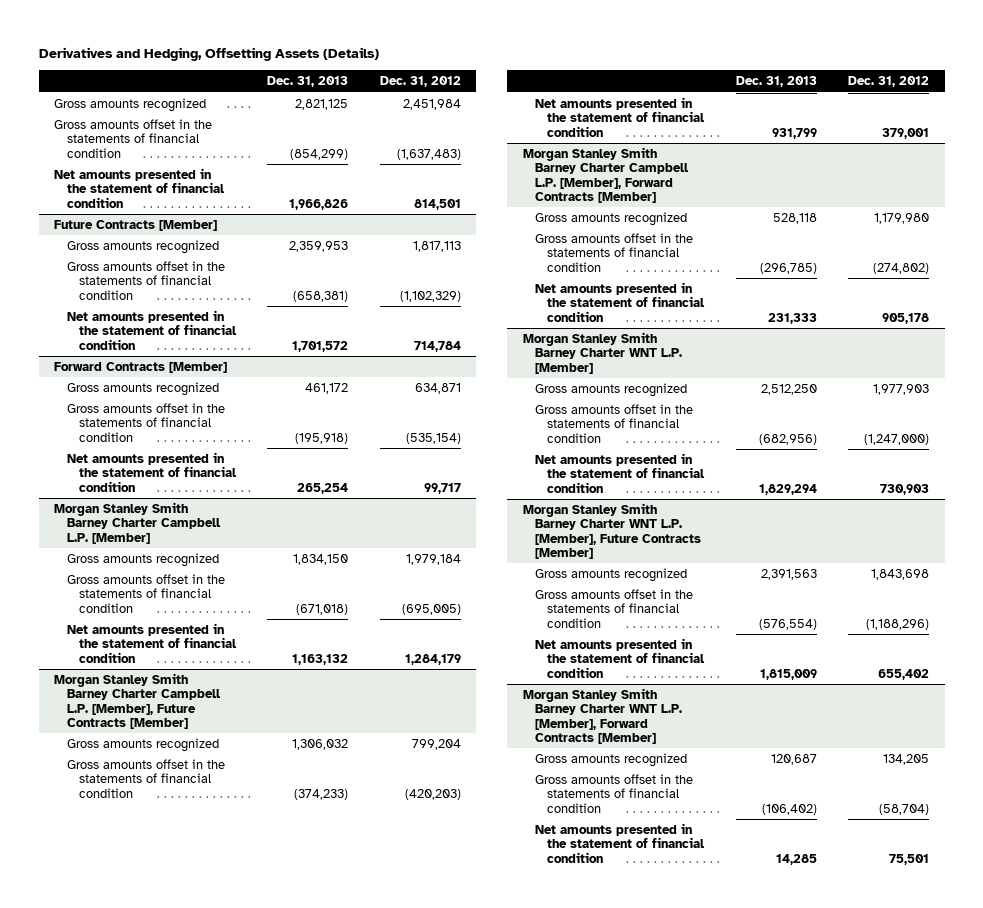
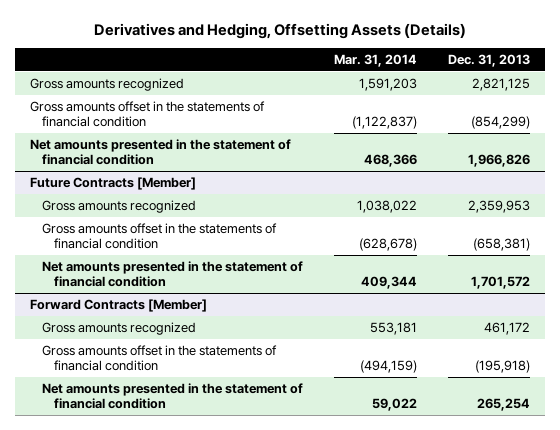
- | Dec. 31, 2013 | Dec. 31, 2012
+ | Mar. 31, 2014 | Dec. 31, 2013
- Morgan Stanley Smith Barney Charter Campbell L.P. [Member]
- Gross amounts recognized | 1,834,150 | 1,979,184
- Gross amounts offset in the statements of financial condition | (671,018) | (695,005)
- Net amounts presented in the statement of financial condition | 1,163,132 | 1,284,179
- Morgan Stanley Smith Barney Charter Campbell L.P. [Member], Future Contracts [Member]
- Gross amounts recognized | 1,306,032 | 799,204
- Gross amounts offset in the statements of financial condition | (374,233) | (420,203)
- Net amounts presented in the statement of financial condition | 931,799 | 379,001
- Morgan Stanley Smith Barney Charter Campbell L.P. [Member], Forward Contracts [Member]
- Gross amounts recognized | 528,118 | 1,179,980
- Gross amounts offset in the statements of financial condition | (296,785) | (274,802)
- Net amounts presented in the statement of financial condition | 231,333 | 905,178
- Morgan Stanley Smith Barney Charter WNT L.P. [Member]
- Gross amounts recognized | 2,512,250 | 1,977,903
- Gross amounts offset in the statements of financial condition | (682,956) | (1,247,000)
- Net amounts presented in the statement of financial condition | 1,829,294 | 730,903
- Morgan Stanley Smith Barney Charter WNT L.P. [Member], Future Contracts [Member]
- Gross amounts recognized | 2,391,563 | 1,843,698
- Gross amounts offset in the statements of financial condition | (576,554) | (1,188,296)
- Net amounts presented in the statement of financial condition | 1,815,009 | 655,402
- Morgan Stanley Smith Barney Charter WNT L.P. [Member], Forward Contracts [Member]
- Gross amounts recognized | 120,687 | 134,205
- Gross amounts offset in the statements of financial condition | (106,402) | (58,704)
- Net amounts presented in the statement of financial condition | 14,285 | 75,501

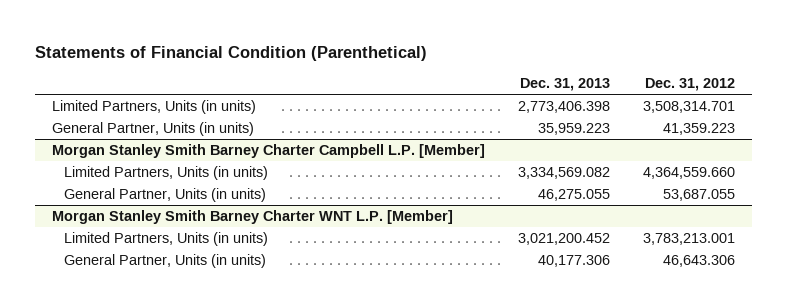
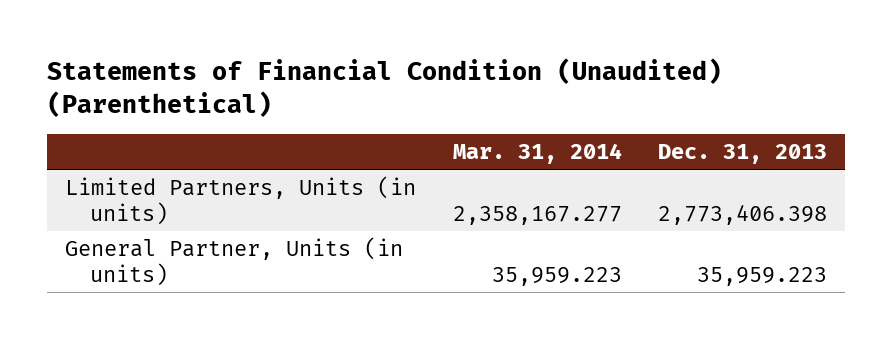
- Statements of Financial Condition (Parenthetical)
+ Statements of Financial Condition (Unaudited) (Parenthetical)
- | Dec. 31, 2013 | Dec. 31, 2012
+ | Mar. 31, 2014 | Dec. 31, 2013
- Morgan Stanley Smith Barney Charter Campbell L.P. [Member]
- Limited Partners, Units (in units) | 3,334,569.082 | 4,364,559.660
- General Partner, Units (in units) | 46,275.055 | 53,687.055
- Morgan Stanley Smith Barney Charter WNT L.P. [Member]
- Limited Partners, Units (in units) | 3,021,200.452 | 3,783,213.001
- General Partner, Units (in units) | 40,177.306 | 46,643.306

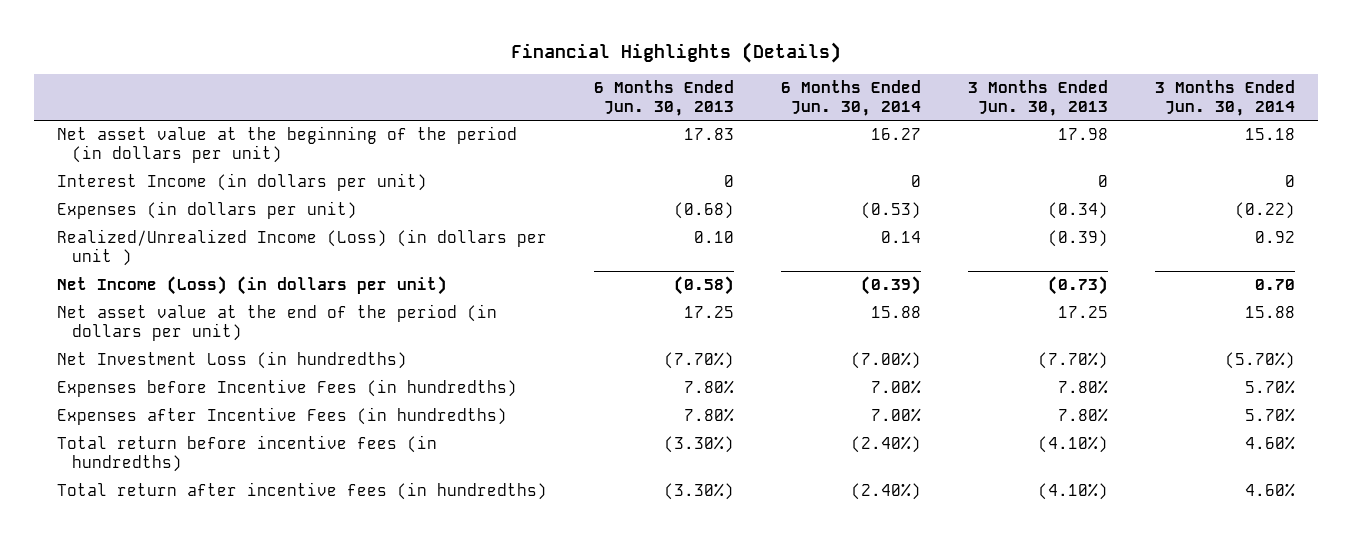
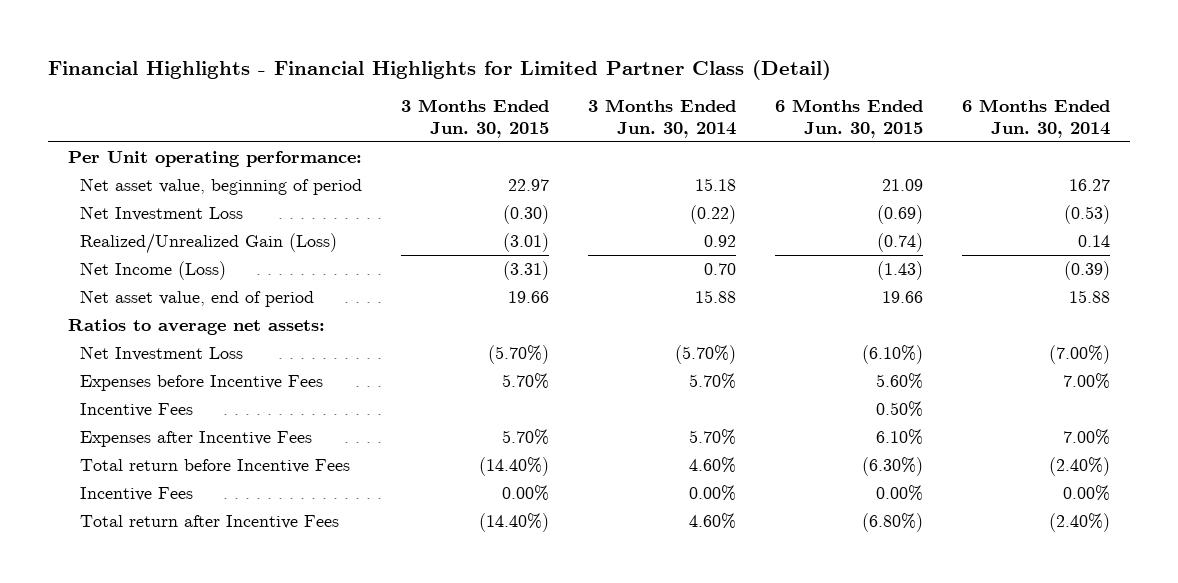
- Financial Highlights (Details)
+ Financial Highlights - Financial Highlights for Limited Partner Class (Detail)
- | 6 Months Ended Jun. 30, 2013 | 6 Months Ended Jun. 30, 2014 | 3 Months Ended Jun. 30, 2013 | 3 Months Ended Jun. 30, 2014
+ | 3 Months Ended Jun. 30, 2015 | 3 Months Ended Jun. 30, 2014 | 6 Months Ended Jun. 30, 2015 | 6 Months Ended Jun. 30, 2014
- Net asset value at the beginning of the period (in dollars per unit) | 17.83 | 16.27 | 17.98 | 15.18
- Interest Income (in dollars per unit) | 0 | 0 | 0 | 0
- Expenses (in dollars per unit) | (0.68) | (0.53) | (0.34) | (0.22)
- Realized/Unrealized Income (Loss) (in dollars per unit ) | 0.10 | 0.14 | (0.39) | 0.92
- Net Income (Loss) (in dollars per unit) | (0.58) | (0.39) | (0.73) | 0.70
- Net asset value at the end of the period (in dollars per unit) | 17.25 | 15.88 | 17.25 | 15.88
- Net Investment Loss (in hundredths) | (7.70%) | (7.00%) | (7.70%) | (5.70%)
- Expenses before Incentive Fees (in hundredths) | 7.80% | 7.00% | 7.80% | 5.70%
- Expenses after Incentive Fees (in hundredths) | 7.80% | 7.00% | 7.80% | 5.70%
- Total return before incentive fees (in hundredths) | (3.30%) | (2.40%) | (4.10%) | 4.60%
- Total return after incentive fees (in hundredths) | (3.30%) | (2.40%) | (4.10%) | 4.60%
+ Per Unit operating performance:
+ Net asset value, beginning of period | 22.97 | 15.18 | 21.09 | 16.27
+ Net Investment Loss | (0.30) | (0.22) | (0.69) | (0.53)
+ Realized/Unrealized Gain (Loss) | (3.01) | 0.92 | (0.74) | 0.14
+ Net Income (Loss) | (3.31) | 0.70 | (1.43) | (0.39)
+ Net asset value, end of period | 19.66 | 15.88 | 19.66 | 15.88
+ Ratios to average net assets:
+ Net Investment Loss | (5.70%) | (5.70%) | (6.10%) | (7.00%)
+ Expenses before Incentive Fees | 5.70% | 5.70% | 5.60% | 7.00%
+ Incentive Fees | | | 0.50% |
+ Expenses after Incentive Fees | 5.70% | 5.70% | 6.10% | 7.00%
+ Total return before Incentive Fees | (14.40%) | 4.60% | (6.30%) | (2.40%)
+ Incentive Fees | 0.00% | 0.00% | 0.00% | 0.00%
+ Total return after Incentive Fees | (14.40%) | 4.60% | (6.80%) | (2.40%)

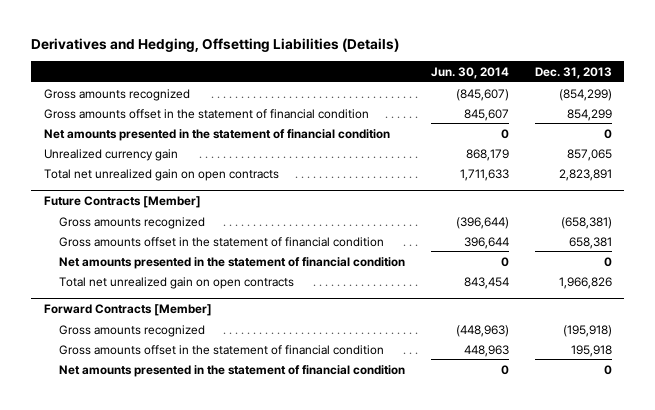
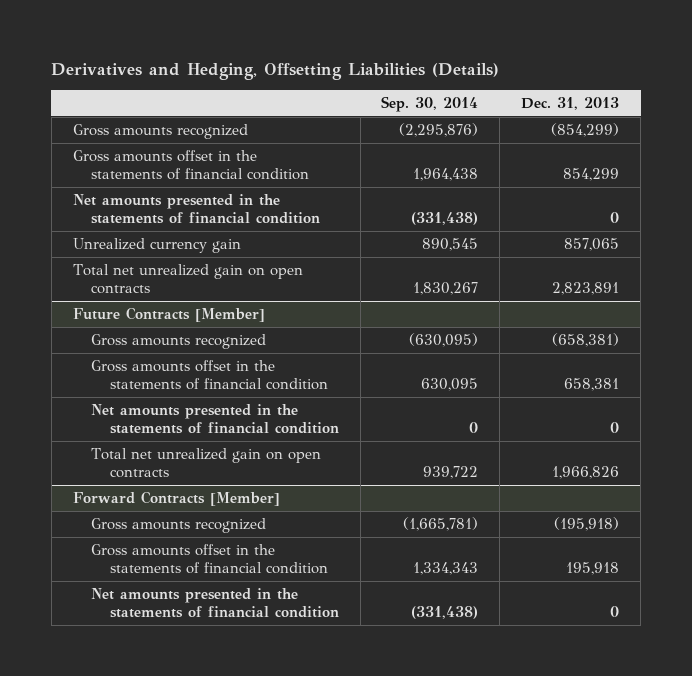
- | Jun. 30, 2014 | Dec. 31, 2013
+ | Sep. 30, 2014 | Dec. 31, 2013
- Gross amounts offset in the statement of financial condition | 845,607 | 854,299
- Net amounts presented in the statement of financial condition | 0 | 0
+ Gross amounts offset in the statements of financial condition | 1,964,438 | 854,299
+ Net amounts presented in the statements of financial condition | (331,438) | 0
@ Future Contracts [Member]
- Gross amounts offset in the statement of financial condition | 396,644 | 658,381
- Net amounts presented in the statement of financial condition | 0 | 0
+ Gross amounts offset in the statements of financial condition | 630,095 | 658,381
+ Net amounts presented in the statements of financial condition | 0 | 0
@ Forward Contracts [Member]
- Gross amounts offset in the statement of financial condition | 448,963 | 195,918
- Net amounts presented in the statement of financial condition | 0 | 0
+ Gross amounts offset in the statements of financial condition | 1,334,343 | 195,918
+ Net amounts presented in the statements of financial condition | (331,438) | 0

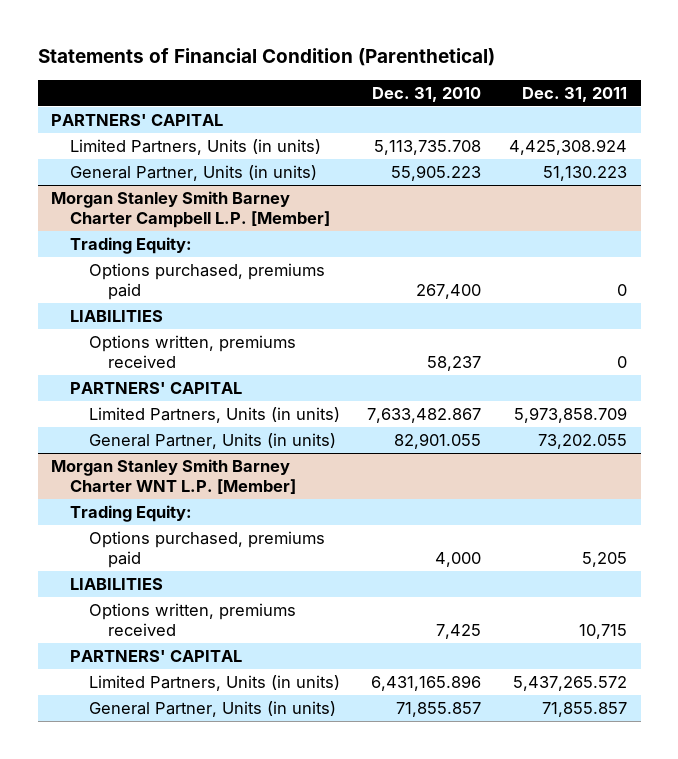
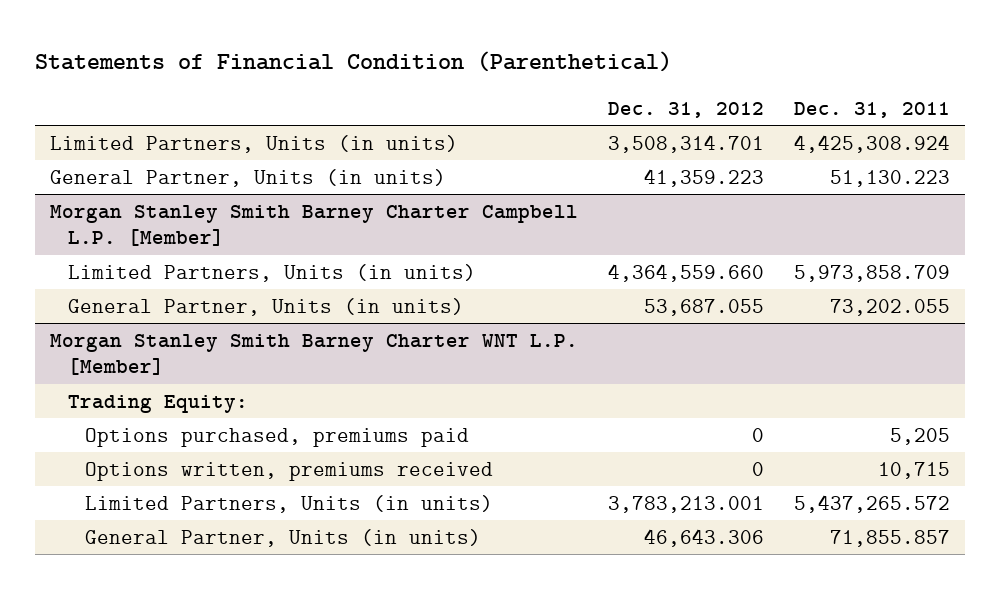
- | Dec. 31, 2010 | Dec. 31, 2011
+ | Dec. 31, 2012 | Dec. 31, 2011
- PARTNERS' CAPITAL
@ Morgan Stanley Smith Barney Charter Campbell L.P. [Member]
- Trading Equity:
- Options purchased, premiums paid | 267,400 | 0
- LIABILITIES
- Options written, premiums received | 58,237 | 0
- PARTNERS' CAPITAL
@ Morgan Stanley Smith Barney Charter WNT L.P. [Member]
- LIABILITIES
- PARTNERS' CAPITAL

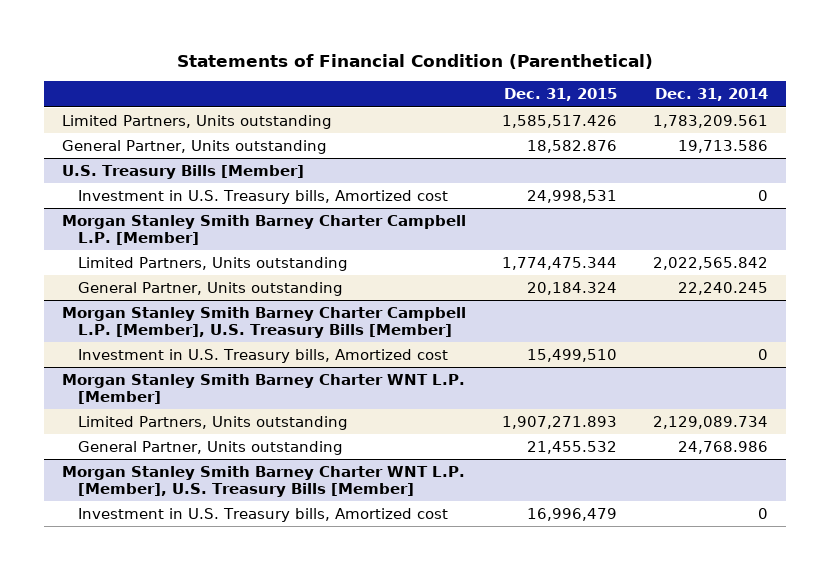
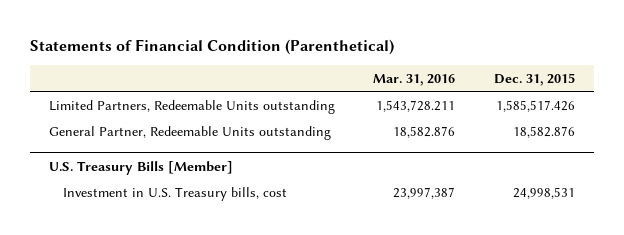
- | Dec. 31, 2015 | Dec. 31, 2014
+ | Mar. 31, 2016 | Dec. 31, 2015
- Limited Partners, Units outstanding | 1,585,517.426 | 1,783,209.561
- General Partner, Units outstanding | 18,582.876 | 19,713.586
+ Limited Partners, Redeemable Units outstanding | 1,543,728.211 | 1,585,517.426
+ General Partner, Redeemable Units outstanding | 18,582.876 | 18,582.876
@ U.S. Treasury Bills [Member]
- Investment in U.S. Treasury bills, Amortized cost | 24,998,531 | 0
- Morgan Stanley Smith Barney Charter Campbell L.P. [Member]
- Limited Partners, Units outstanding | 1,774,475.344 | 2,022,565.842
- General Partner, Units outstanding | 20,184.324 | 22,240.245
- Morgan Stanley Smith Barney Charter Campbell L.P. [Member], U.S. Treasury Bills [Member]
- Investment in U.S. Treasury bills, Amortized cost | 15,499,510 | 0
- Morgan Stanley Smith Barney Charter WNT L.P. [Member]
- Limited Partners, Units outstanding | 1,907,271.893 | 2,129,089.734
- General Partner, Units outstanding | 21,455.532 | 24,768.986
- Morgan Stanley Smith Barney Charter WNT L.P. [Member], U.S. Treasury Bills [Member]
- Investment in U.S. Treasury bills, Amortized cost | 16,996,479 | 0
@ U.S. Treasury Bills [Member]
+ Investment in U.S. Treasury bills, cost | 23,997,387 | 24,998,531

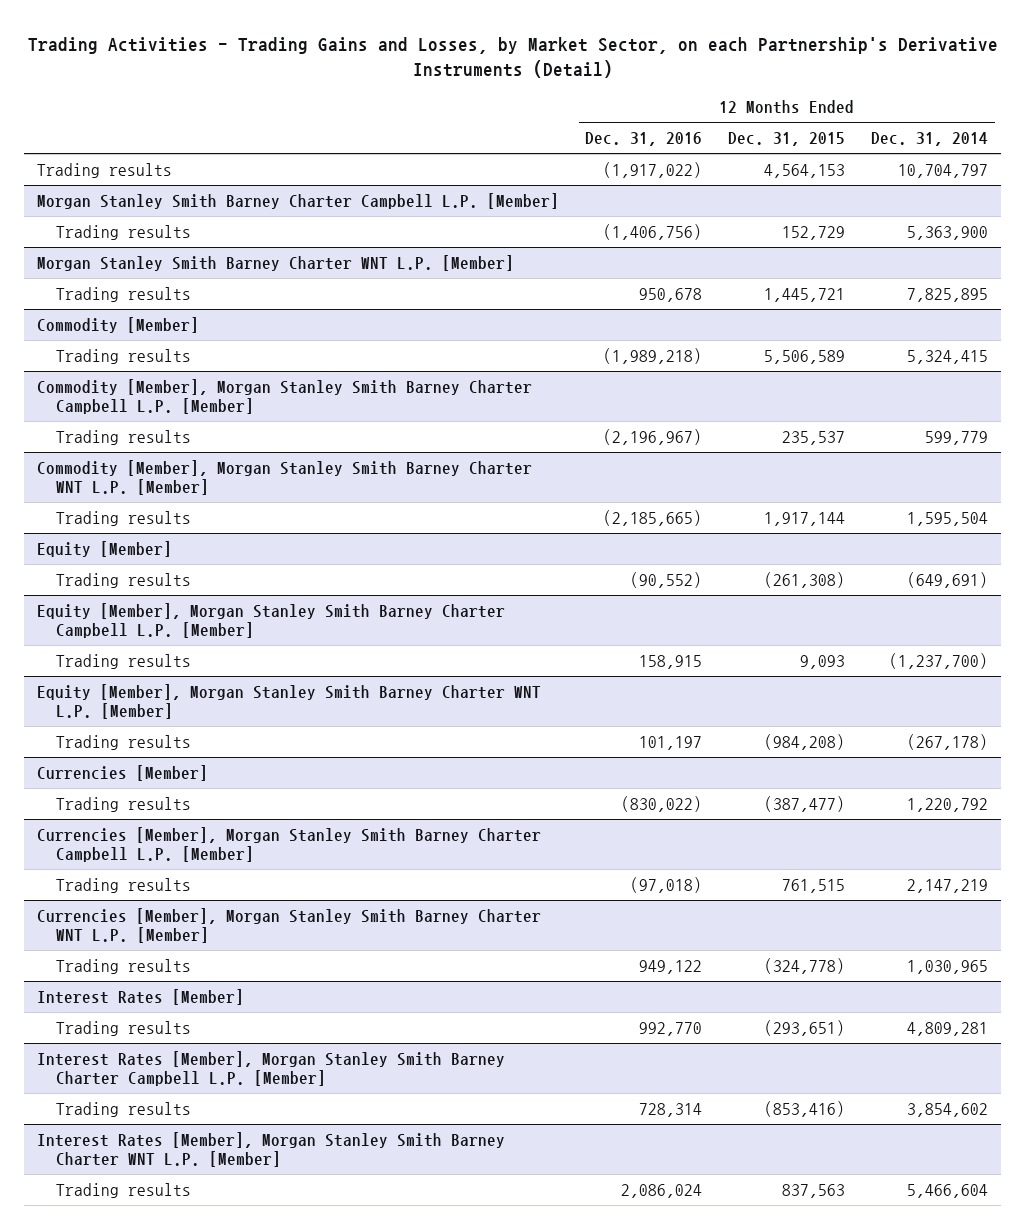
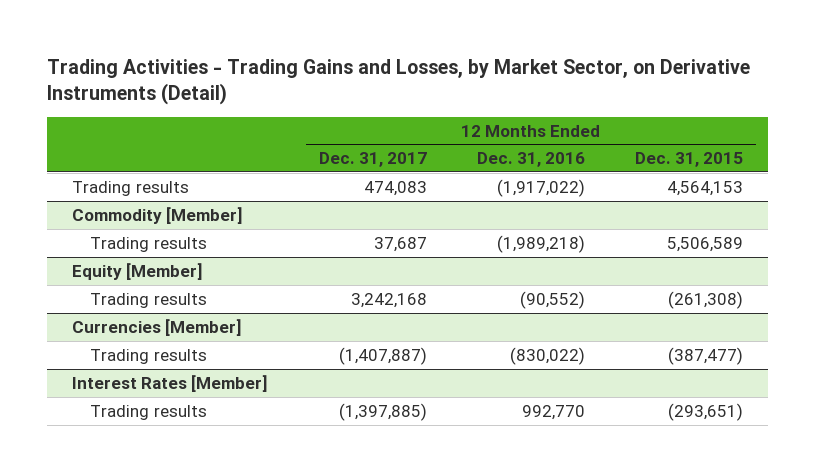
- Trading Activities - Trading Gains and Losses, by Market Sector, on each Partnership's Derivative Instruments (Detail)
+ Trading Activities - Trading Gains and Losses, by Market Sector, on Derivative Instruments (Detail)
- | 12 Months Ended Dec. 31, 2016 | 12 Months Ended Dec. 31, 2015 | 12 Months Ended Dec. 31, 2014
+ | 12 Months Ended Dec. 31, 2017 | 12 Months Ended Dec. 31, 2016 | 12 Months Ended Dec. 31, 2015
- Morgan Stanley Smith Barney Charter Campbell L.P. [Member]
- Trading results | (1,406,756) | 152,729 | 5,363,900
- Morgan Stanley Smith Barney Charter WNT L.P. [Member]
- Trading results | 950,678 | 1,445,721 | 7,825,895
- Commodity [Member], Morgan Stanley Smith Barney Charter Campbell L.P. [Member]
- Trading results | (2,196,967) | 235,537 | 599,779
- Commodity [Member], Morgan Stanley Smith Barney Charter WNT L.P. [Member]
- Trading results | (2,185,665) | 1,917,144 | 1,595,504
- Equity [Member], Morgan Stanley Smith Barney Charter Campbell L.P. [Member]
- Trading results | 158,915 | 9,093 | (1,237,700)
- Equity [Member], Morgan Stanley Smith Barney Charter WNT L.P. [Member]
- Trading results | 101,197 | (984,208) | (267,178)
- Currencies [Member], Morgan Stanley Smith Barney Charter Campbell L.P. [Member]
- Trading results | (97,018) | 761,515 | 2,147,219
- Currencies [Member], Morgan Stanley Smith Barney Charter WNT L.P. [Member]
- Trading results | 949,122 | (324,778) | 1,030,965
- Interest Rates [Member], Morgan Stanley Smith Barney Charter Campbell L.P. [Member]
- Trading results | 728,314 | (853,416) | 3,854,602
- Interest Rates [Member], Morgan Stanley Smith Barney Charter WNT L.P. [Member]
- Trading results | 2,086,024 | 837,563 | 5,466,604

